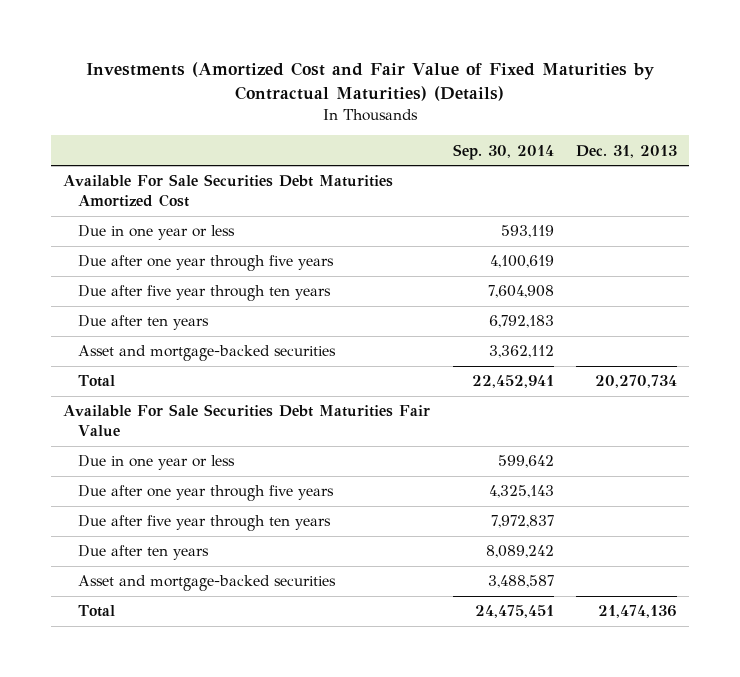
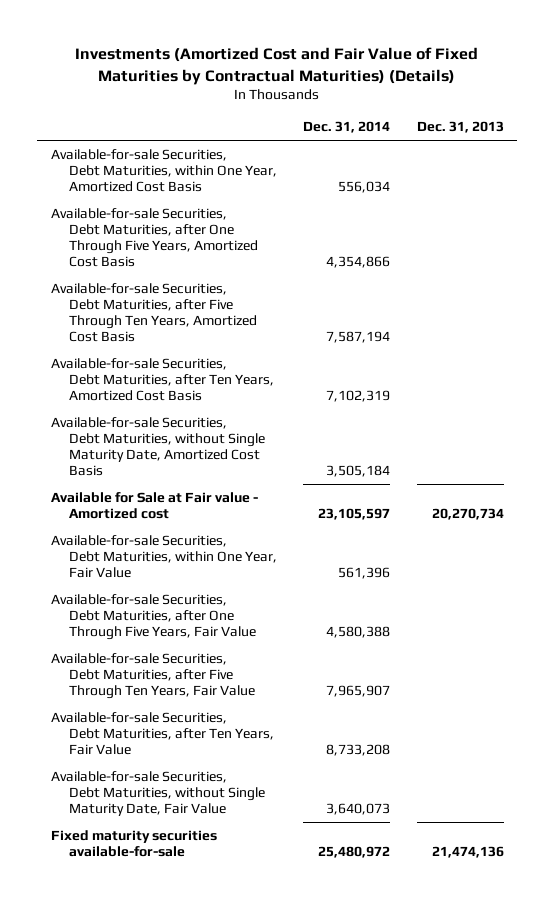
- | Sep. 30, 2014 | Dec. 31, 2013
+ | Dec. 31, 2014 | Dec. 31, 2013
- Available For Sale Securities Debt Maturities Amortized Cost
- Due in one year or less | 593,119 |
- Due after one year through five years | 4,100,619 |
- Due after five year through ten years | 7,604,908 |
- Due after ten years | 6,792,183 |
- Asset and mortgage-backed securities | 3,362,112 |
- Total | 22,452,941 | 20,270,734
- Available For Sale Securities Debt Maturities Fair Value
- Due in one year or less | 599,642 |
- Due after one year through five years | 4,325,143 |
- Due after five year through ten years | 7,972,837 |
- Due after ten years | 8,089,242 |
- Asset and mortgage-backed securities | 3,488,587 |
- Total | 24,475,451 | 21,474,136
+ Available-for-sale Securities, Debt Maturities, within One Year, Amortized Cost Basis | 556,034 |
+ Available-for-sale Securities, Debt Maturities, after One Through Five Years, Amortized Cost Basis | 4,354,866 |
+ Available-for-sale Securities, Debt Maturities, after Five Through Ten Years, Amortized Cost Basis | 7,587,194 |
+ Available-for-sale Securities, Debt Maturities, after Ten Years, Amortized Cost Basis | 7,102,319 |
+ Available-for-sale Securities, Debt Maturities, without Single Maturity Date, Amortized Cost Basis | 3,505,184 |
+ Available for Sale at Fair value - Amortized cost | 23,105,597 | 20,270,734
+ Available-for-sale Securities, Debt Maturities, within One Year, Fair Value | 561,396 |
+ Available-for-sale Securities, Debt Maturities, after One Through Five Years, Fair Value | 4,580,388 |
+ Available-for-sale Securities, Debt Maturities, after Five Through Ten Years, Fair Value | 7,965,907 |
+ Available-for-sale Securities, Debt Maturities, after Ten Years, Fair Value | 8,733,208 |
+ Available-for-sale Securities, Debt Maturities, without Single Maturity Date, Fair Value | 3,640,073 |
+ Fixed maturity securities available-for-sale | 25,480,972 | 21,474,136

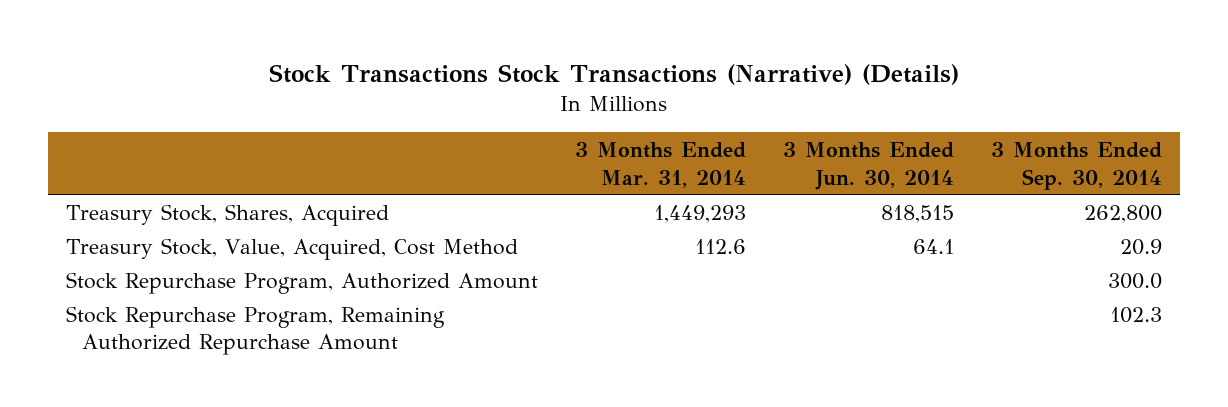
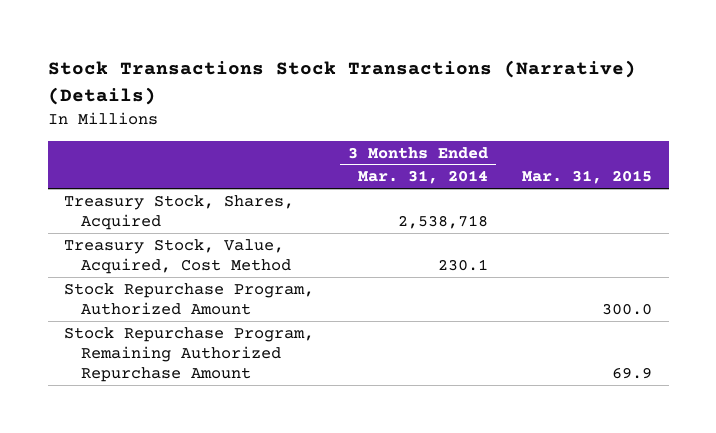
- | 3 Months Ended Mar. 31, 2014 | 3 Months Ended Jun. 30, 2014 | 3 Months Ended Sep. 30, 2014
+ | 3 Months Ended Mar. 31, 2014 | Mar. 31, 2015
- Treasury Stock, Shares, Acquired | 1,449,293 | 818,515 | 262,800
- Treasury Stock, Value, Acquired, Cost Method | 112.6 | 64.1 | 20.9
+ Treasury Stock, Shares, Acquired | 2,538,718 |
+ Treasury Stock, Value, Acquired, Cost Method | 230.1 |

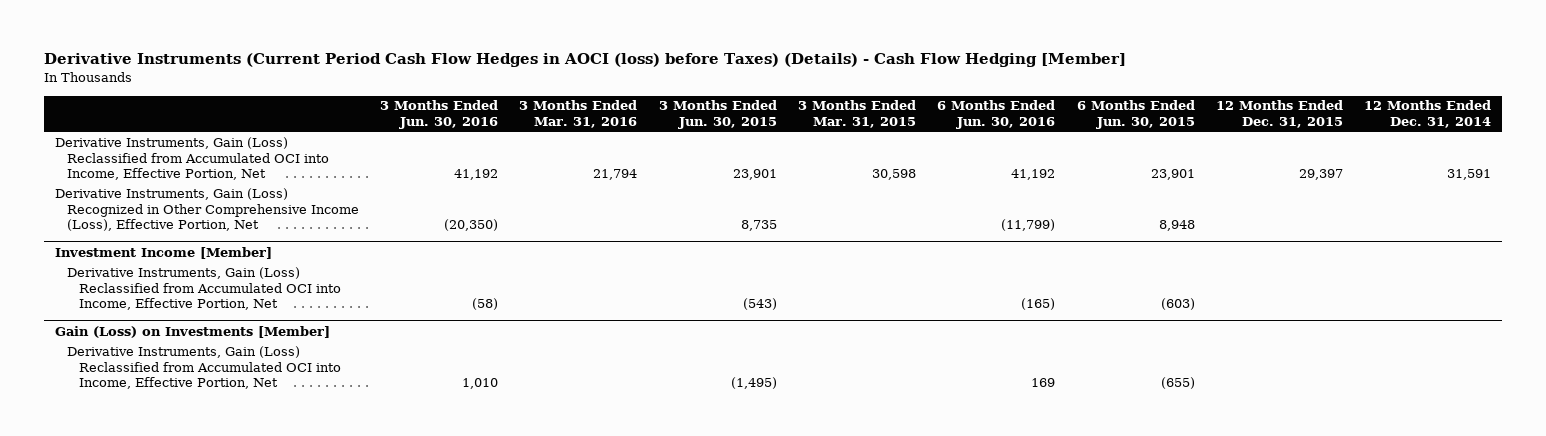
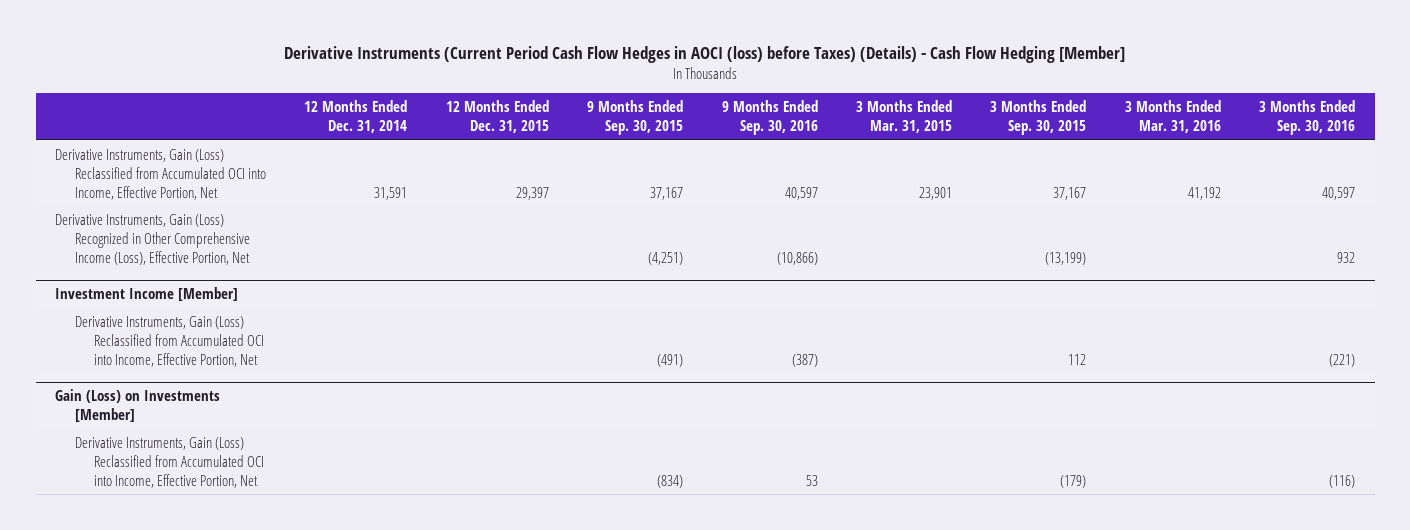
- | 3 Months Ended Jun. 30, 2016 | 3 Months Ended Mar. 31, 2016 | 3 Months Ended Jun. 30, 2015 | 3 Months Ended Mar. 31, 2015 | 6 Months Ended Jun. 30, 2016 | 6 Months Ended Jun. 30, 2015 | 12 Months Ended Dec. 31, 2015 | 12 Months Ended Dec. 31, 2014
+ | 12 Months Ended Dec. 31, 2014 | 12 Months Ended Dec. 31, 2015 | 9 Months Ended Sep. 30, 2015 | 9 Months Ended Sep. 30, 2016 | 3 Months Ended Mar. 31, 2015 | 3 Months Ended Sep. 30, 2015 | 3 Months Ended Mar. 31, 2016 | 3 Months Ended Sep. 30, 2016
- Derivative Instruments, Gain (Loss) Reclassified from Accumulated OCI into Income, Effective Portion, Net | 41,192 | 21,794 | 23,901 | 30,598 | 41,192 | 23,901 | 29,397 | 31,591
+ Derivative Instruments, Gain (Loss) Reclassified from Accumulated OCI into Income, Effective Portion, Net | 31,591 | 29,397 | 37,167 | 40,597 | 23,901 | 37,167 | 41,192 | 40,597

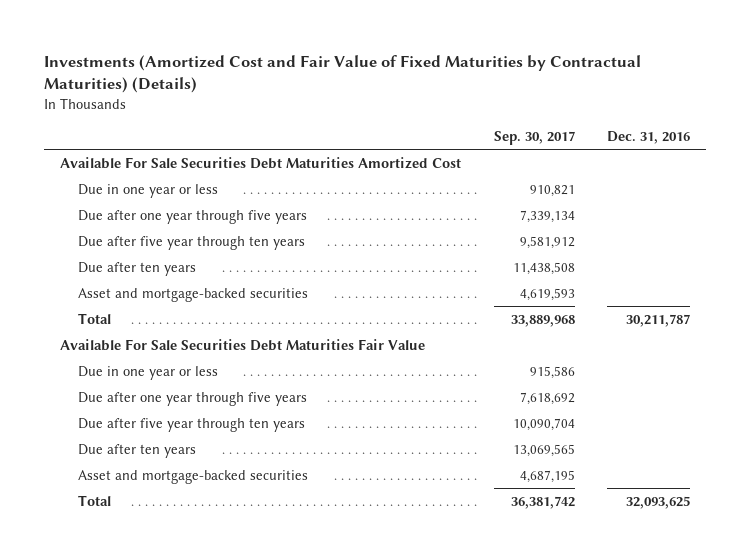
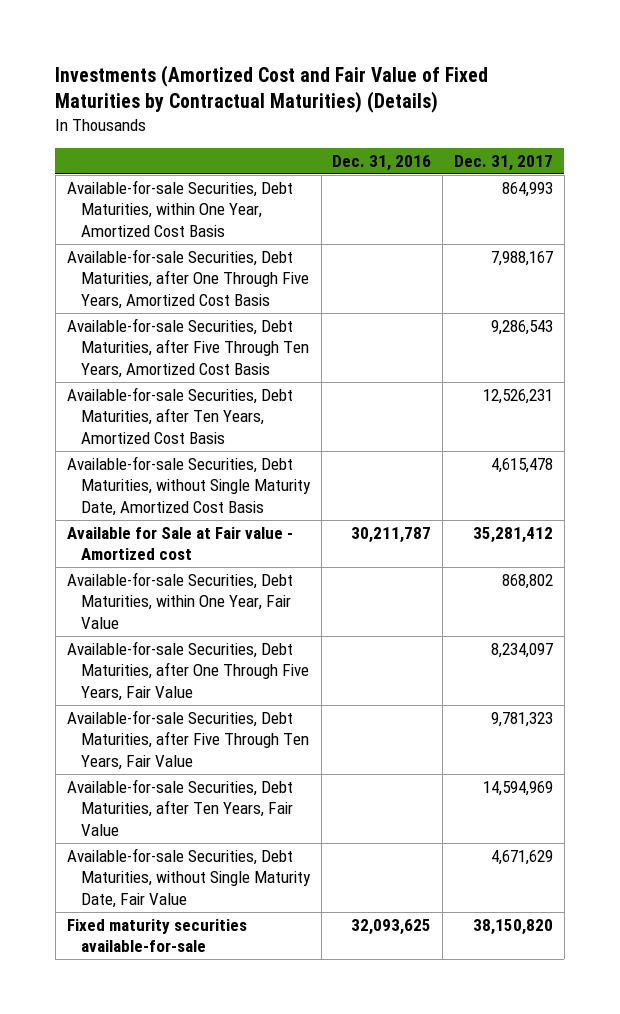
- | Sep. 30, 2017 | Dec. 31, 2016
+ | Dec. 31, 2016 | Dec. 31, 2017
- Available For Sale Securities Debt Maturities Amortized Cost
- Due in one year or less | 910,821 |
- Due after one year through five years | 7,339,134 |
- Due after five year through ten years | 9,581,912 |
- Due after ten years | 11,438,508 |
- Asset and mortgage-backed securities | 4,619,593 |
- Total | 33,889,968 | 30,211,787
- Available For Sale Securities Debt Maturities Fair Value
- Due in one year or less | 915,586 |
- Due after one year through five years | 7,618,692 |
- Due after five year through ten years | 10,090,704 |
- Due after ten years | 13,069,565 |
- Asset and mortgage-backed securities | 4,687,195 |
- Total | 36,381,742 | 32,093,625
+ Available-for-sale Securities, Debt Maturities, within One Year, Amortized Cost Basis | | 864,993
+ Available-for-sale Securities, Debt Maturities, after One Through Five Years, Amortized Cost Basis | | 7,988,167
+ Available-for-sale Securities, Debt Maturities, after Five Through Ten Years, Amortized Cost Basis | | 9,286,543
+ Available-for-sale Securities, Debt Maturities, after Ten Years, Amortized Cost Basis | | 12,526,231
+ Available-for-sale Securities, Debt Maturities, without Single Maturity Date, Amortized Cost Basis | | 4,615,478
+ Available for Sale at Fair value - Amortized cost | 30,211,787 | 35,281,412
+ Available-for-sale Securities, Debt Maturities, within One Year, Fair Value | | 868,802
+ Available-for-sale Securities, Debt Maturities, after One Through Five Years, Fair Value | | 8,234,097
+ Available-for-sale Securities, Debt Maturities, after Five Through Ten Years, Fair Value | | 9,781,323
+ Available-for-sale Securities, Debt Maturities, after Ten Years, Fair Value | | 14,594,969
+ Available-for-sale Securities, Debt Maturities, without Single Maturity Date, Fair Value | | 4,671,629
+ Fixed maturity securities available-for-sale | 32,093,625 | 38,150,820

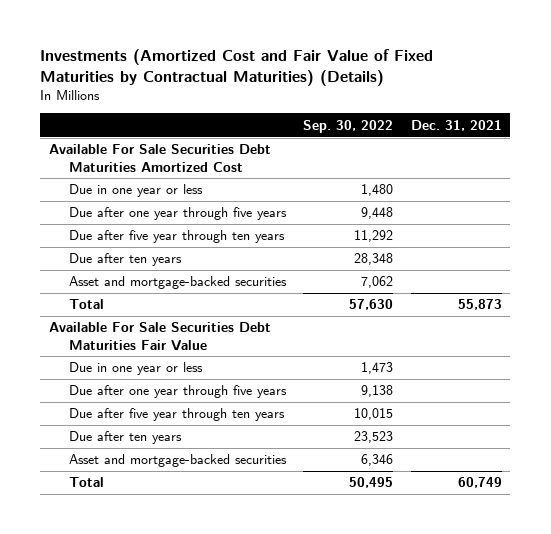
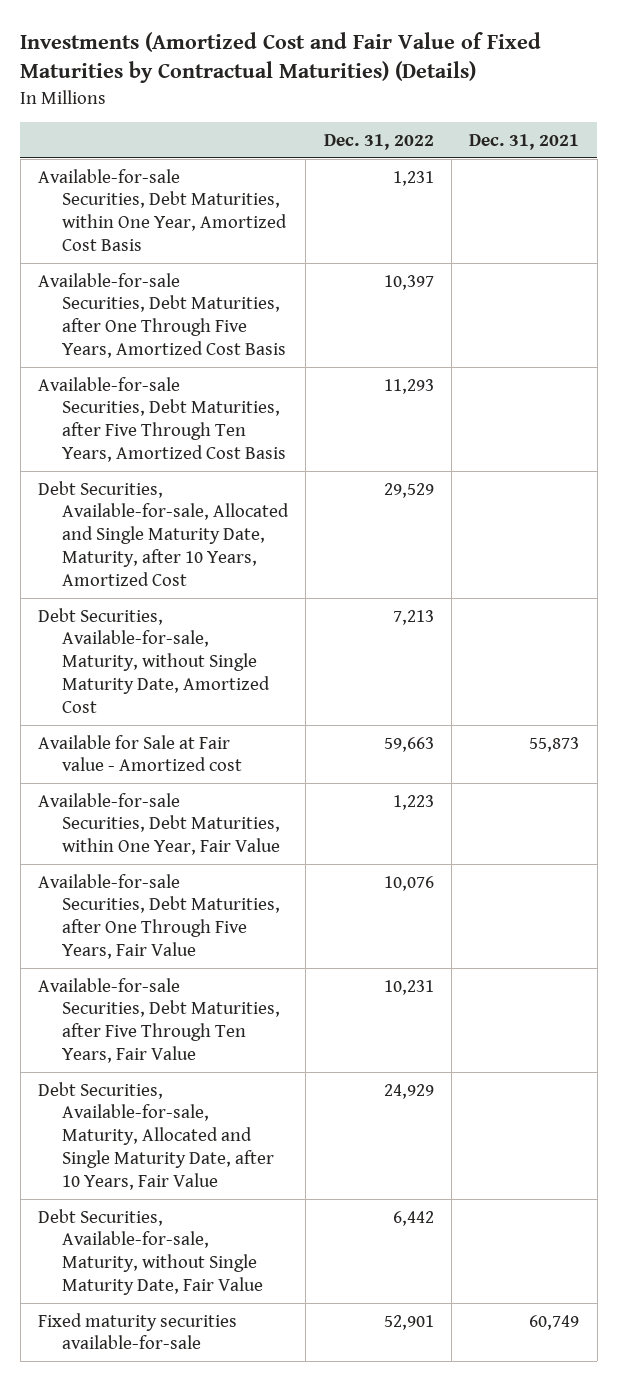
- | Sep. 30, 2022 | Dec. 31, 2021
+ | Dec. 31, 2022 | Dec. 31, 2021
- Available For Sale Securities Debt Maturities Amortized Cost
- Due in one year or less | 1,480 |
- Due after one year through five years | 9,448 |
- Due after five year through ten years | 11,292 |
- Due after ten years | 28,348 |
- Asset and mortgage-backed securities | 7,062 |
- Total | 57,630 | 55,873
- Available For Sale Securities Debt Maturities Fair Value
- Due in one year or less | 1,473 |
- Due after one year through five years | 9,138 |
- Due after five year through ten years | 10,015 |
- Due after ten years | 23,523 |
- Asset and mortgage-backed securities | 6,346 |
- Total | 50,495 | 60,749
+ Available-for-sale Securities, Debt Maturities, within One Year, Amortized Cost Basis | 1,231 |
+ Available-for-sale Securities, Debt Maturities, after One Through Five Years, Amortized Cost Basis | 10,397 |
+ Available-for-sale Securities, Debt Maturities, after Five Through Ten Years, Amortized Cost Basis | 11,293 |
+ Debt Securities, Available-for-sale, Allocated and Single Maturity Date, Maturity, after 10 Years, Amortized Cost | 29,529 |
+ Debt Securities, Available-for-sale, Maturity, without Single Maturity Date, Amortized Cost | 7,213 |
+ Available for Sale at Fair value - Amortized cost | 59,663 | 55,873
+ Available-for-sale Securities, Debt Maturities, within One Year, Fair Value | 1,223 |
+ Available-for-sale Securities, Debt Maturities, after One Through Five Years, Fair Value | 10,076 |
+ Available-for-sale Securities, Debt Maturities, after Five Through Ten Years, Fair Value | 10,231 |
+ Debt Securities, Available-for-sale, Maturity, Allocated and Single Maturity Date, after 10 Years, Fair Value | 24,929 |
+ Debt Securities, Available-for-sale, Maturity, without Single Maturity Date, Fair Value | 6,442 |
+ Fixed maturity securities available-for-sale | 52,901 | 60,749

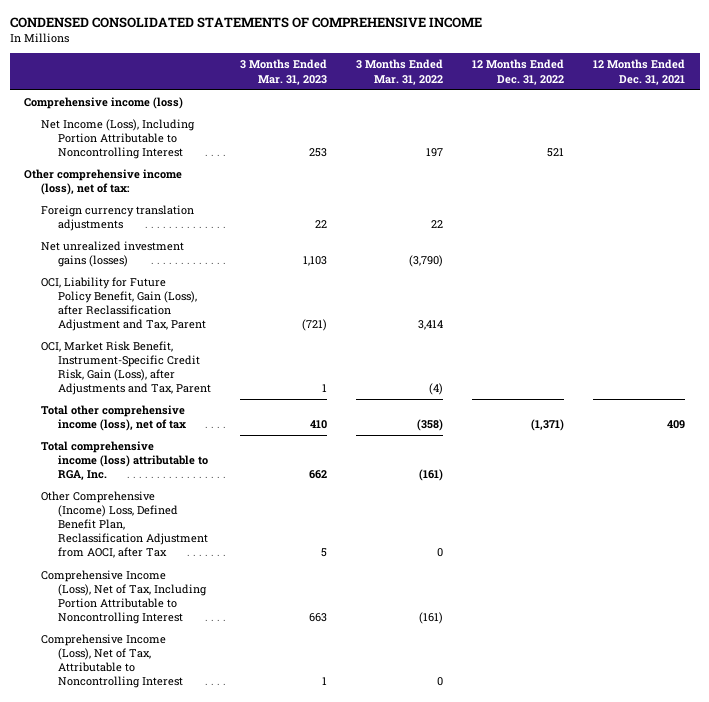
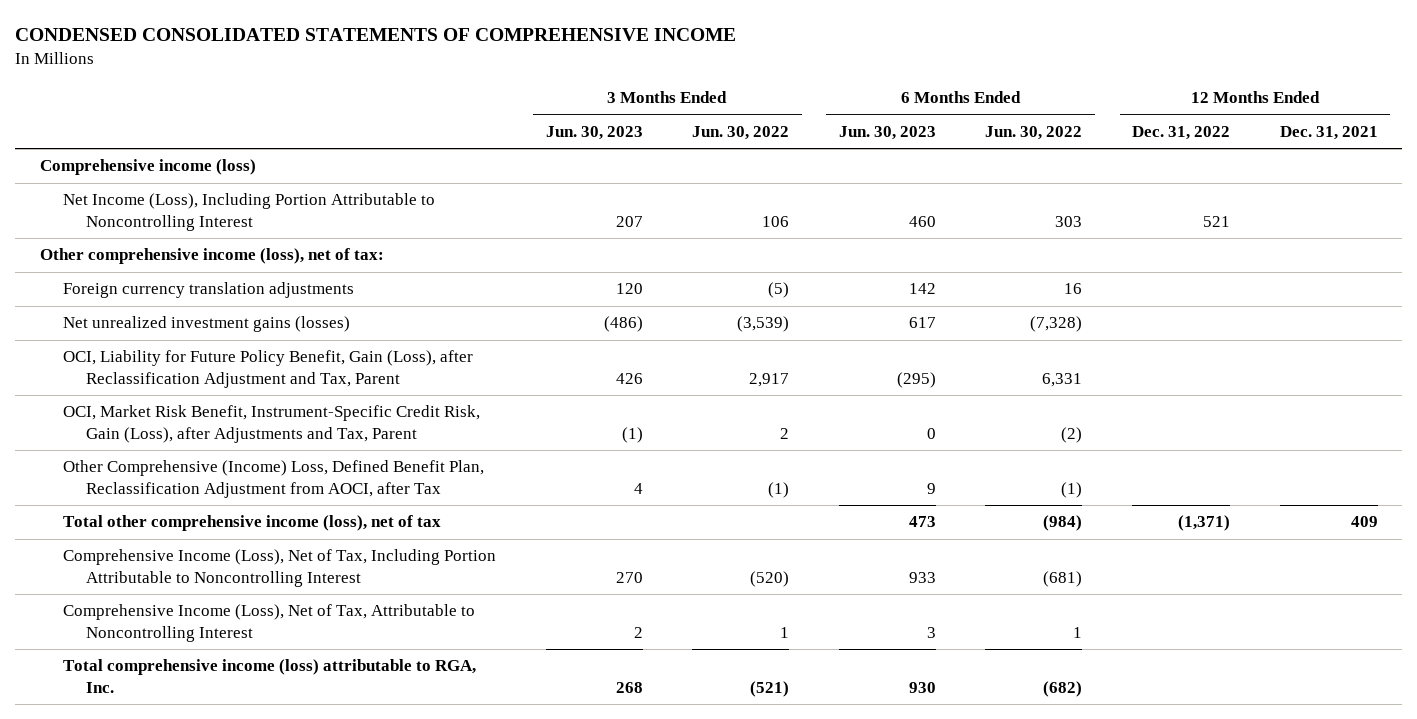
- | 3 Months Ended Mar. 31, 2023 | 3 Months Ended Mar. 31, 2022 | 12 Months Ended Dec. 31, 2022 | 12 Months Ended Dec. 31, 2021
+ | 3 Months Ended Jun. 30, 2023 | 3 Months Ended Jun. 30, 2022 | 6 Months Ended Jun. 30, 2023 | 6 Months Ended Jun. 30, 2022 | 12 Months Ended Dec. 31, 2022 | 12 Months Ended Dec. 31, 2021
moved down: Total other comprehensive income (loss), net of tax | | | 473 | (984) | (1,371) | 409
moved down: Total comprehensive income (loss) attributable to RGA, Inc. | 268 | (521) | 930 | (682) | |

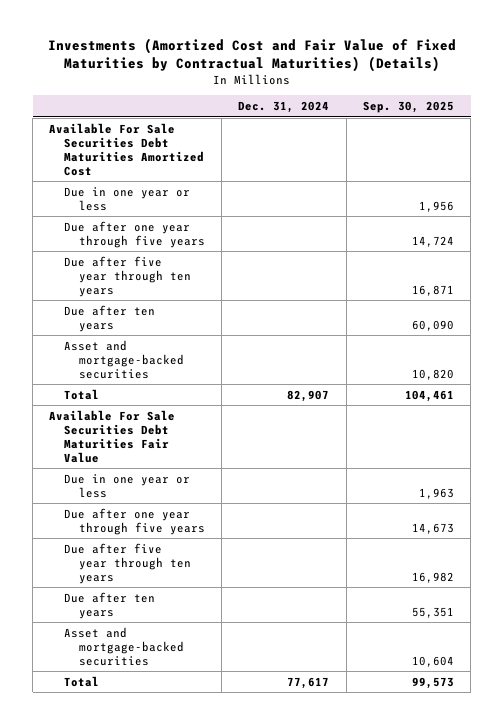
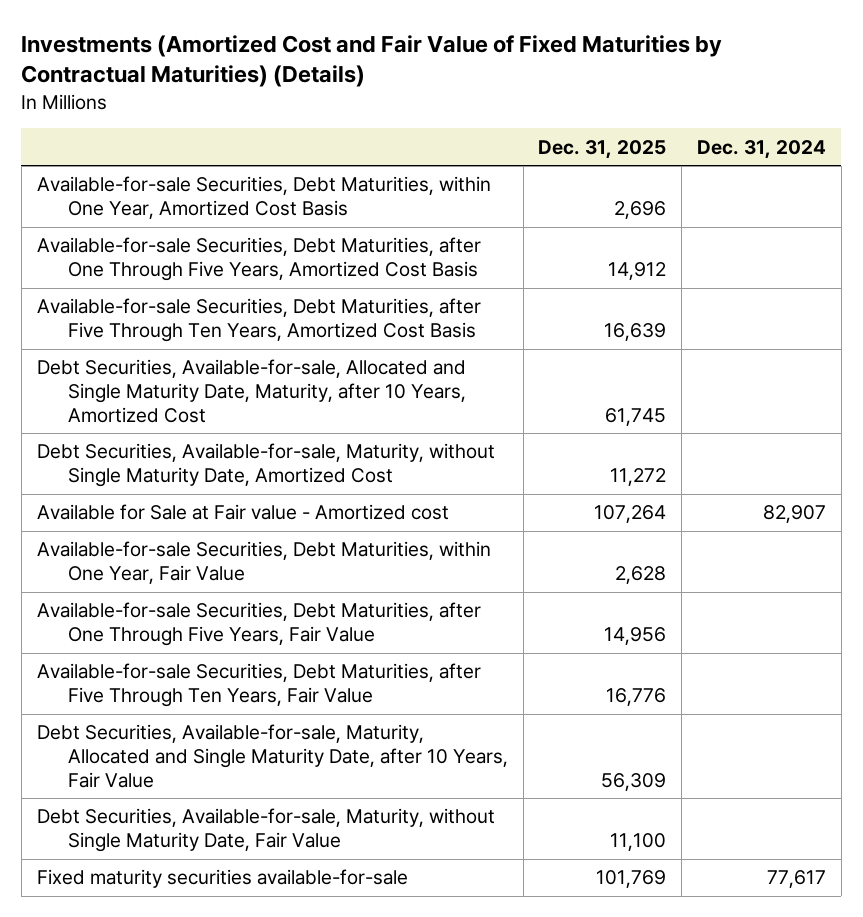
- | Dec. 31, 2024 | Sep. 30, 2025
+ | Dec. 31, 2025 | Dec. 31, 2024
- Available For Sale Securities Debt Maturities Amortized Cost
- Due in one year or less | | 1,956
- Due after one year through five years | | 14,724
- Due after five year through ten years | | 16,871
- Due after ten years | | 60,090
- Asset and mortgage-backed securities | | 10,820
- Total | 82,907 | 104,461
- Available For Sale Securities Debt Maturities Fair Value
- Due in one year or less | | 1,963
- Due after one year through five years | | 14,673
- Due after five year through ten years | | 16,982
- Due after ten years | | 55,351
- Asset and mortgage-backed securities | | 10,604
- Total | 77,617 | 99,573
+ Available-for-sale Securities, Debt Maturities, within One Year, Amortized Cost Basis | 2,696 |
+ Available-for-sale Securities, Debt Maturities, after One Through Five Years, Amortized Cost Basis | 14,912 |
+ Available-for-sale Securities, Debt Maturities, after Five Through Ten Years, Amortized Cost Basis | 16,639 |
+ Debt Securities, Available-for-sale, Allocated and Single Maturity Date, Maturity, after 10 Years, Amortized Cost | 61,745 |
+ Debt Securities, Available-for-sale, Maturity, without Single Maturity Date, Amortized Cost | 11,272 |
+ Available for Sale at Fair value - Amortized cost | 107,264 | 82,907
+ Available-for-sale Securities, Debt Maturities, within One Year, Fair Value | 2,628 |
+ Available-for-sale Securities, Debt Maturities, after One Through Five Years, Fair Value | 14,956 |
+ Available-for-sale Securities, Debt Maturities, after Five Through Ten Years, Fair Value | 16,776 |
+ Debt Securities, Available-for-sale, Maturity, Allocated and Single Maturity Date, after 10 Years, Fair Value | 56,309 |
+ Debt Securities, Available-for-sale, Maturity, without Single Maturity Date, Fair Value | 11,100 |
+ Fixed maturity securities available-for-sale | 101,769 | 77,617

